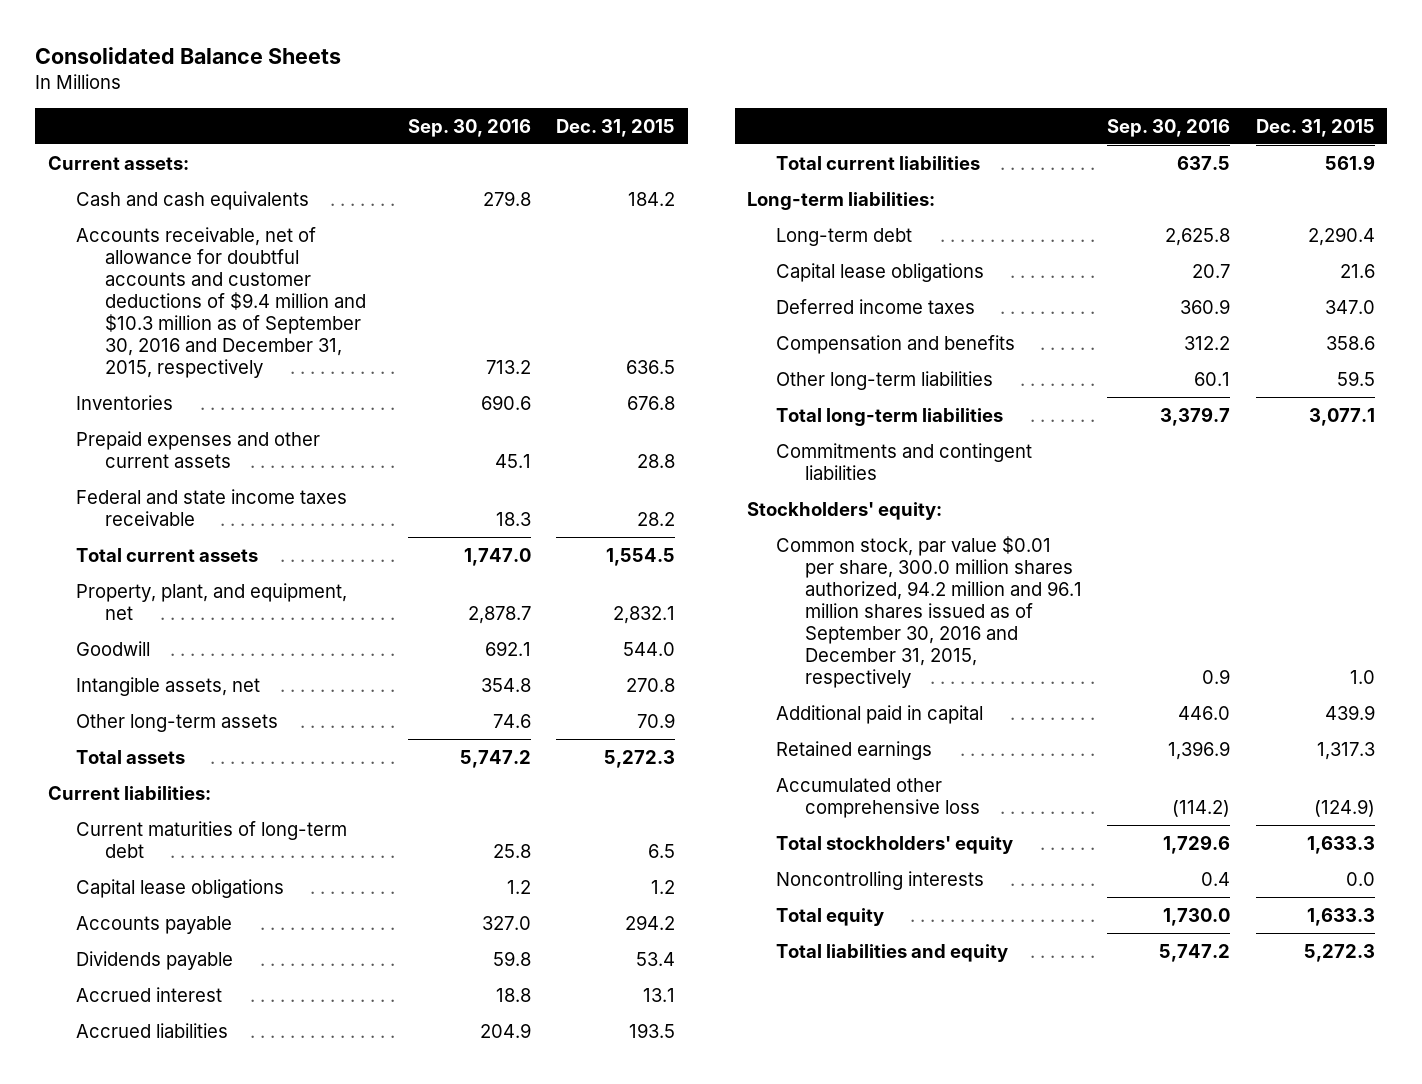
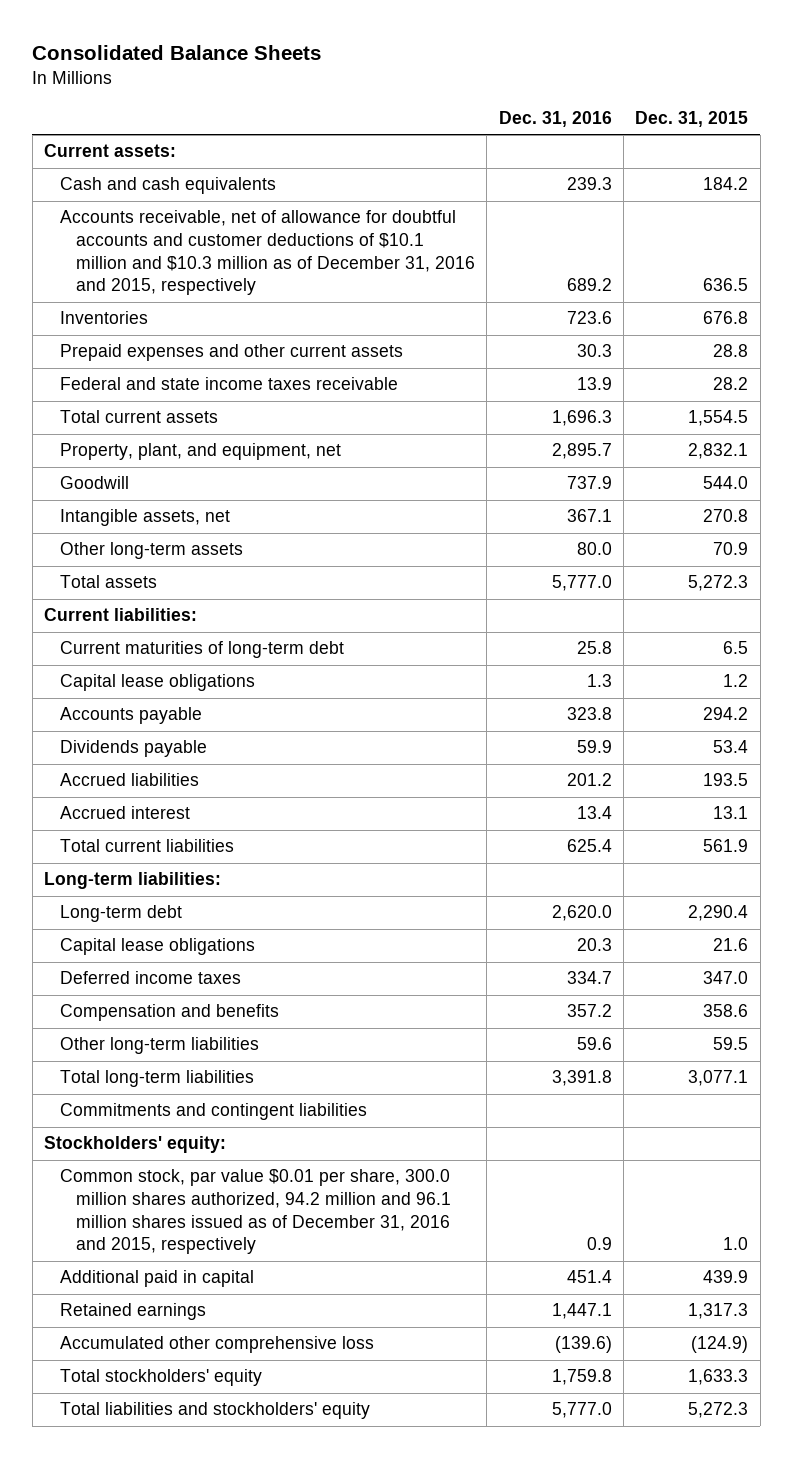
- | Sep. 30, 2016 | Dec. 31, 2015
+ | Dec. 31, 2016 | Dec. 31, 2015
- Accounts receivable, net of allowance for doubtful accounts and customer deductions of $9.4 million and $10.3 million as of September 30, 2016 and December 31, 2015, respectively | 713.2 | 636.5
+ Accounts receivable, net of allowance for doubtful accounts and customer deductions of $10.1 million and $10.3 million as of December 31, 2016 and 2015, respectively | 689.2 | 636.5
moved down: Accrued interest | 13.4 | 13.1
- Common stock, par value $0.01 per share, 300.0 million shares authorized, 94.2 million and 96.1 million shares issued as of September 30, 2016 and December 31, 2015, respectively | 0.9 | 1.0
+ Common stock, par value $0.01 per share, 300.0 million shares authorized, 94.2 million and 96.1 million shares issued as of December 31, 2016 and 2015, respectively | 0.9 | 1.0
- Noncontrolling interests | 0.4 | 0.0
- Total equity | 1,730.0 | 1,633.3
- Total liabilities and equity | 5,747.2 | 5,272.3
+ Total liabilities and stockholders' equity | 5,777.0 | 5,272.3

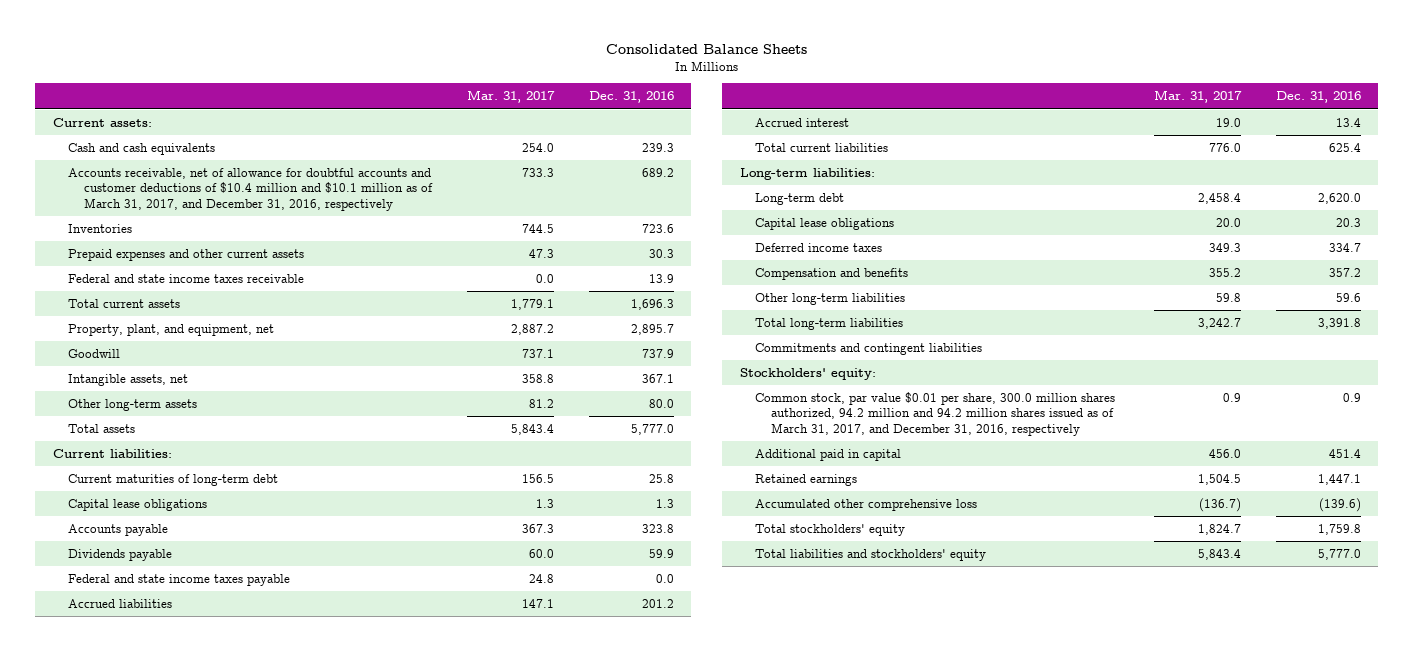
- | Dec. 31, 2016 | Dec. 31, 2015
+ | Mar. 31, 2017 | Dec. 31, 2016
- Accounts receivable, net of allowance for doubtful accounts and customer deductions of $10.1 million and $10.3 million as of December 31, 2016 and 2015, respectively | 689.2 | 636.5
+ Accounts receivable, net of allowance for doubtful accounts and customer deductions of $10.4 million and $10.1 million as of March 31, 2017, and December 31, 2016, respectively | 733.3 | 689.2
+ Federal and state income taxes payable | 24.8 | 0.0
- Common stock, par value $0.01 per share, 300.0 million shares authorized, 94.2 million and 96.1 million shares issued as of December 31, 2016 and 2015, respectively | 0.9 | 1.0
+ Common stock, par value $0.01 per share, 300.0 million shares authorized, 94.2 million and 94.2 million shares issued as of March 31, 2017, and December 31, 2016, respectively | 0.9 | 0.9

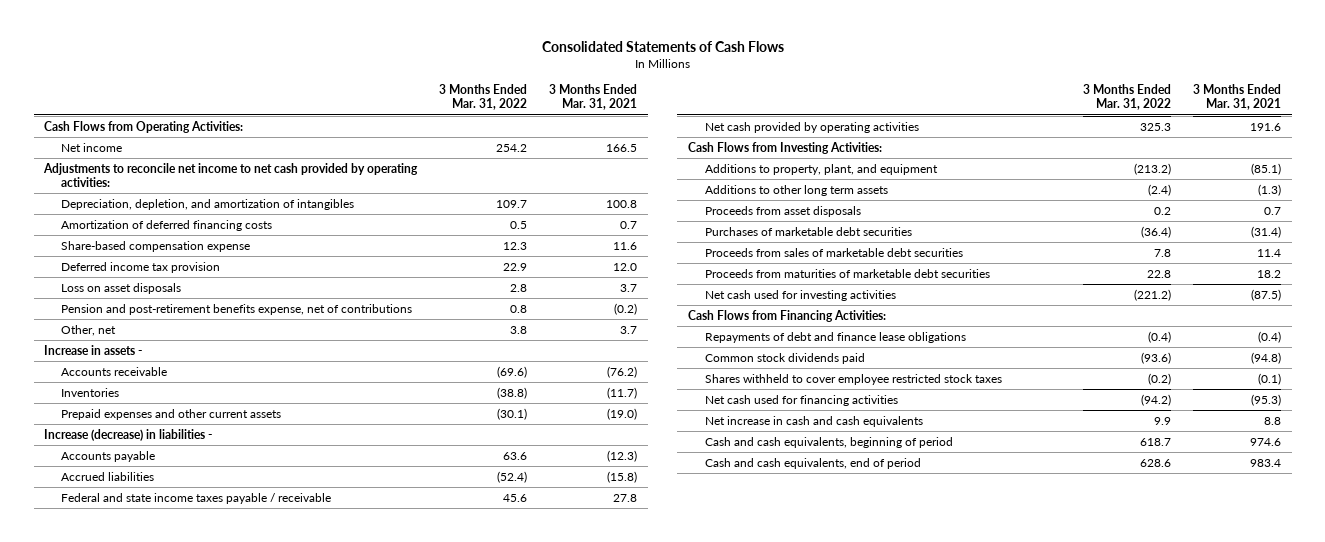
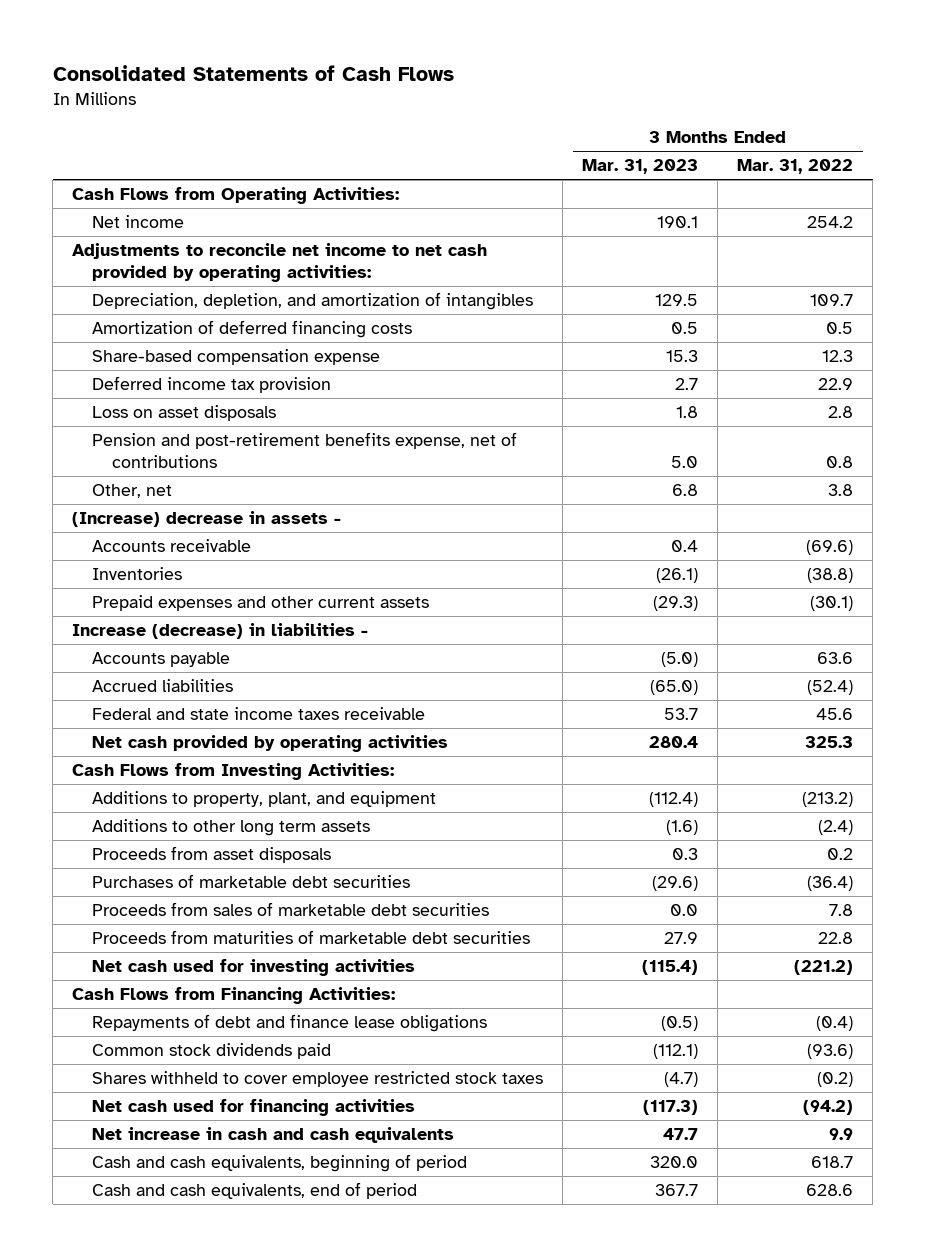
- | 3 Months Ended Mar. 31, 2022 | 3 Months Ended Mar. 31, 2021
+ | 3 Months Ended Mar. 31, 2023 | 3 Months Ended Mar. 31, 2022
- Increase in assets -
+ (Increase) decrease in assets -
- Federal and state income taxes payable / receivable | 45.6 | 27.8
+ Federal and state income taxes receivable | 53.7 | 45.6

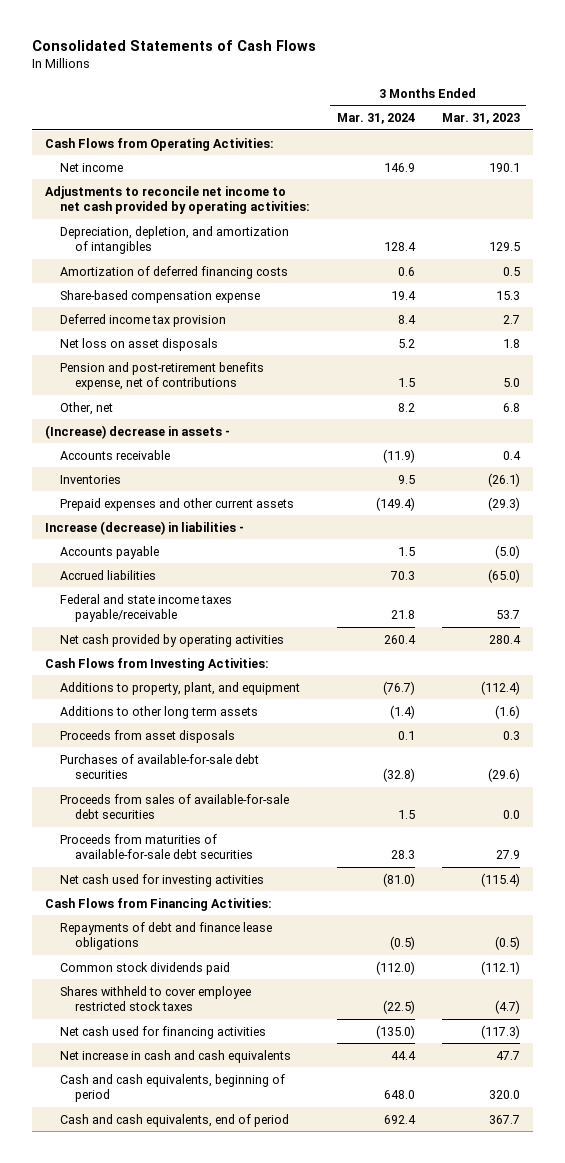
- | 3 Months Ended Mar. 31, 2023 | 3 Months Ended Mar. 31, 2022
+ | 3 Months Ended Mar. 31, 2024 | 3 Months Ended Mar. 31, 2023
- Loss on asset disposals | 1.8 | 2.8
+ Net loss on asset disposals | 5.2 | 1.8
- Federal and state income taxes receivable | 53.7 | 45.6
+ Federal and state income taxes payable/receivable | 21.8 | 53.7
- Purchases of marketable debt securities | (29.6) | (36.4)
- Proceeds from sales of marketable debt securities | 0.0 | 7.8
- Proceeds from maturities of marketable debt securities | 27.9 | 22.8
+ Purchases of available-for-sale debt securities | (32.8) | (29.6)
+ Proceeds from sales of available-for-sale debt securities | 1.5 | 0.0
+ Proceeds from maturities of available-for-sale debt securities | 28.3 | 27.9

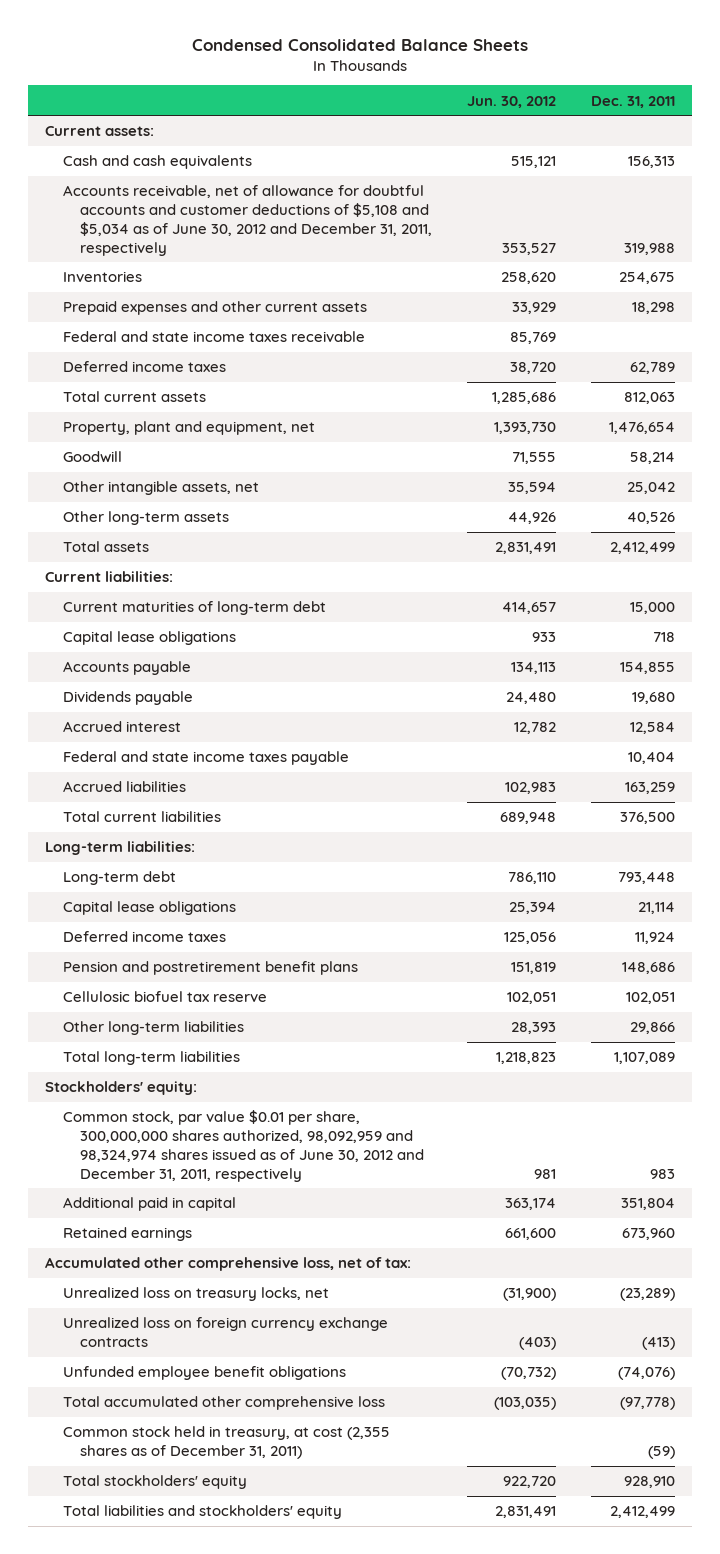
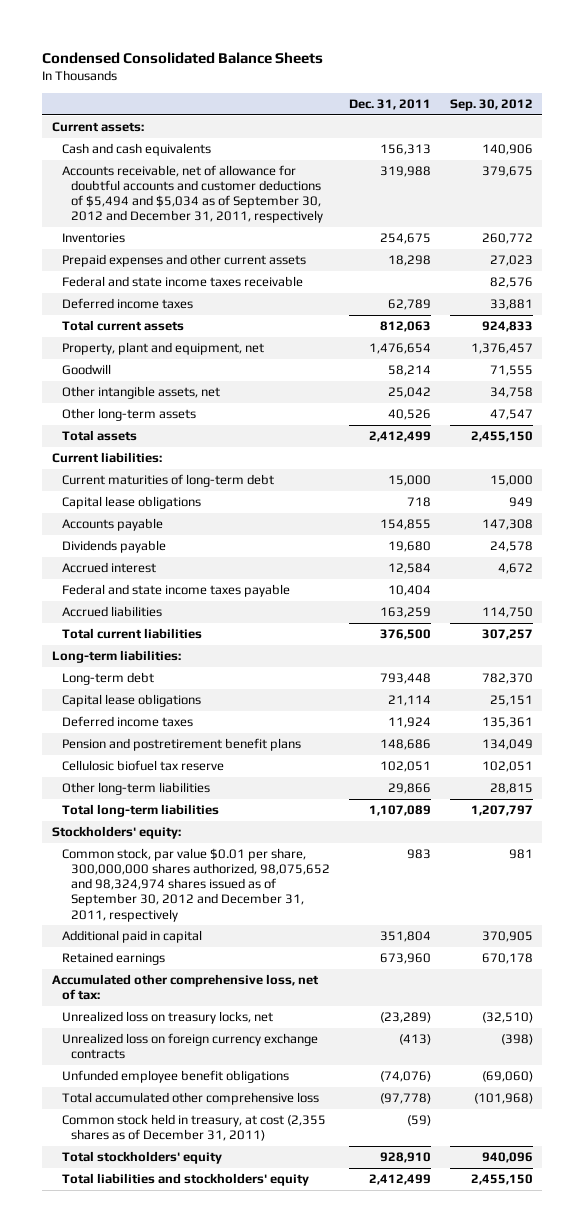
- | Jun. 30, 2012 | Dec. 31, 2011
+ | Dec. 31, 2011 | Sep. 30, 2012
- Accounts receivable, net of allowance for doubtful accounts and customer deductions of $5,108 and $5,034 as of June 30, 2012 and December 31, 2011, respectively | 353,527 | 319,988
+ Accounts receivable, net of allowance for doubtful accounts and customer deductions of $5,494 and $5,034 as of September 30, 2012 and December 31, 2011, respectively | 319,988 | 379,675
- Common stock, par value $0.01 per share, 300,000,000 shares authorized, 98,092,959 and 98,324,974 shares issued as of June 30, 2012 and December 31, 2011, respectively | 981 | 983
+ Common stock, par value $0.01 per share, 300,000,000 shares authorized, 98,075,652 and 98,324,974 shares issued as of September 30, 2012 and December 31, 2011, respectively | 983 | 981

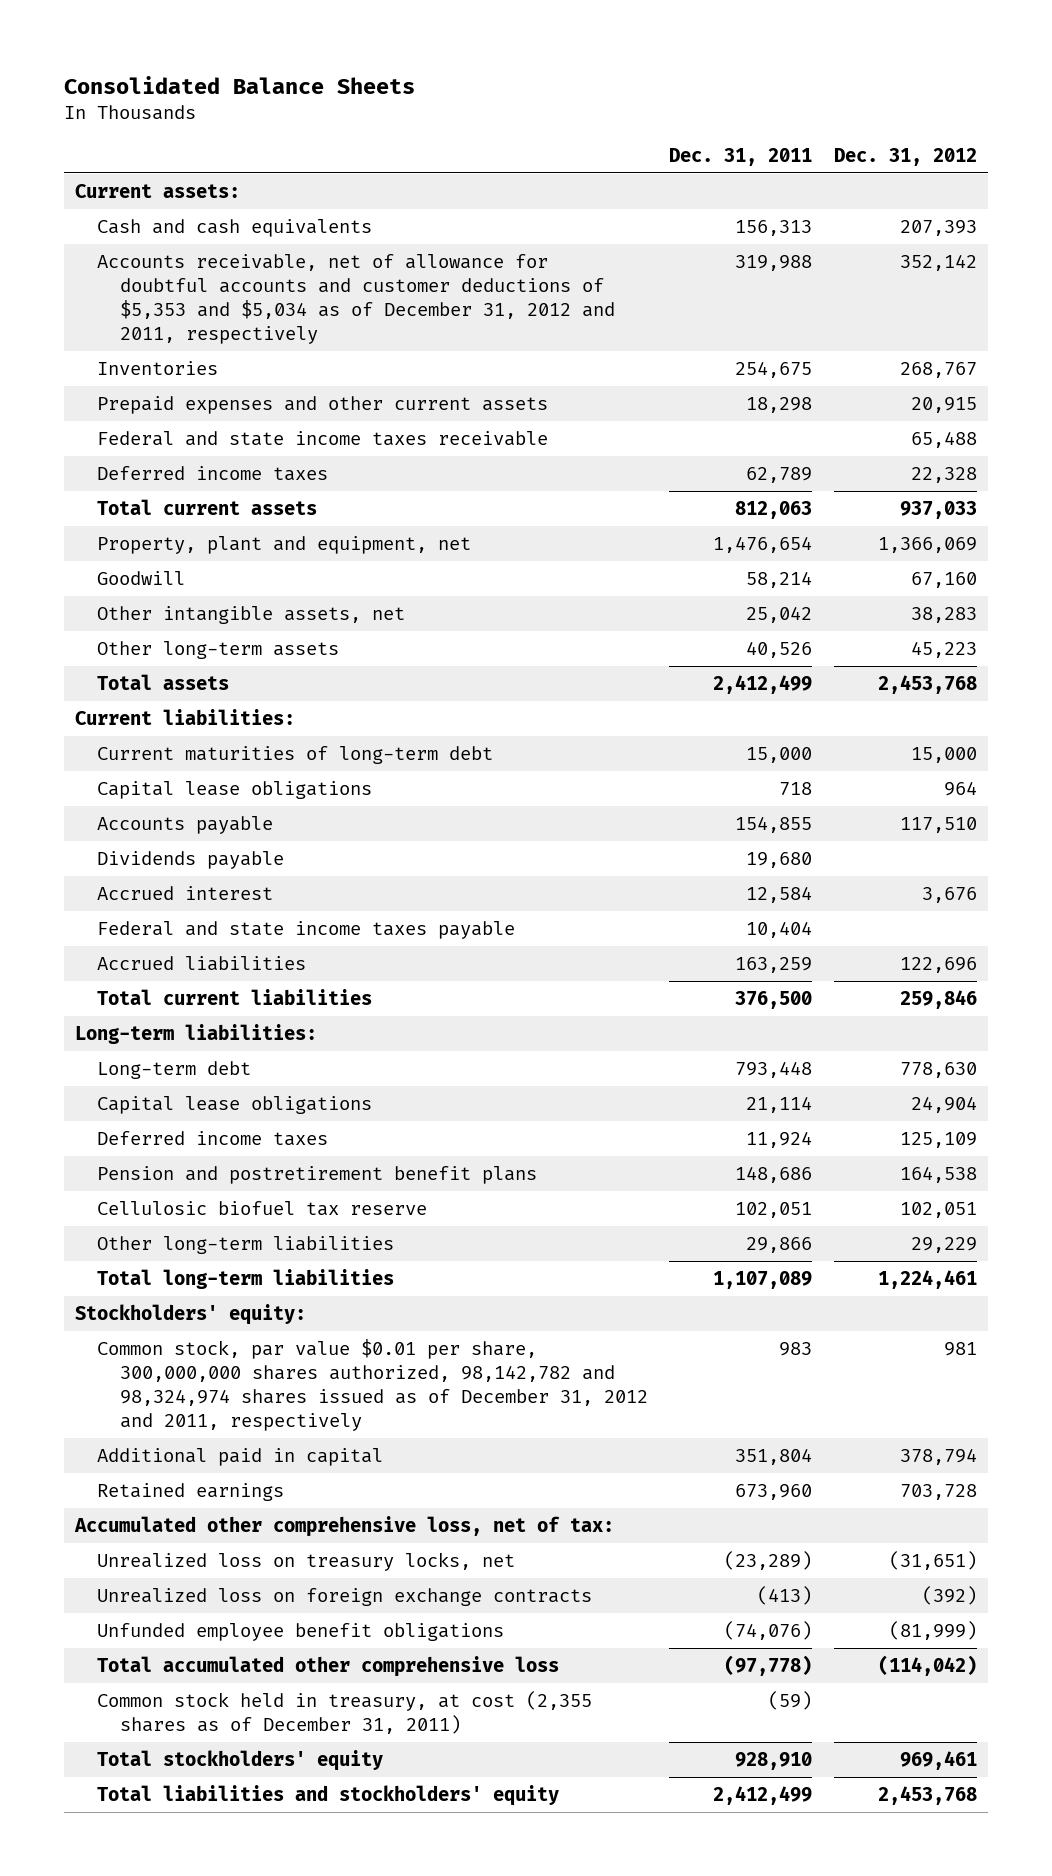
- Condensed Consolidated Balance Sheets
+ Consolidated Balance Sheets
- | Dec. 31, 2011 | Sep. 30, 2012
+ | Dec. 31, 2011 | Dec. 31, 2012
- Accounts receivable, net of allowance for doubtful accounts and customer deductions of $5,494 and $5,034 as of September 30, 2012 and December 31, 2011, respectively | 319,988 | 379,675
+ Accounts receivable, net of allowance for doubtful accounts and customer deductions of $5,353 and $5,034 as of December 31, 2012 and 2011, respectively | 319,988 | 352,142
- Common stock, par value $0.01 per share, 300,000,000 shares authorized, 98,075,652 and 98,324,974 shares issued as of September 30, 2012 and December 31, 2011, respectively | 983 | 981
+ Common stock, par value $0.01 per share, 300,000,000 shares authorized, 98,142,782 and 98,324,974 shares issued as of December 31, 2012 and 2011, respectively | 983 | 981
- Unrealized loss on foreign currency exchange contracts | (413) | (398)
+ Unrealized loss on foreign exchange contracts | (413) | (392)

